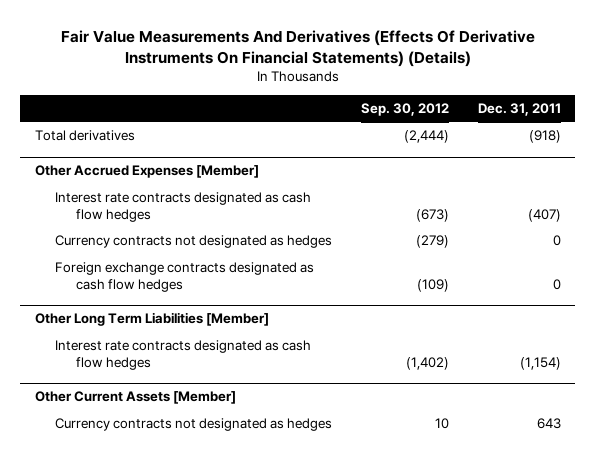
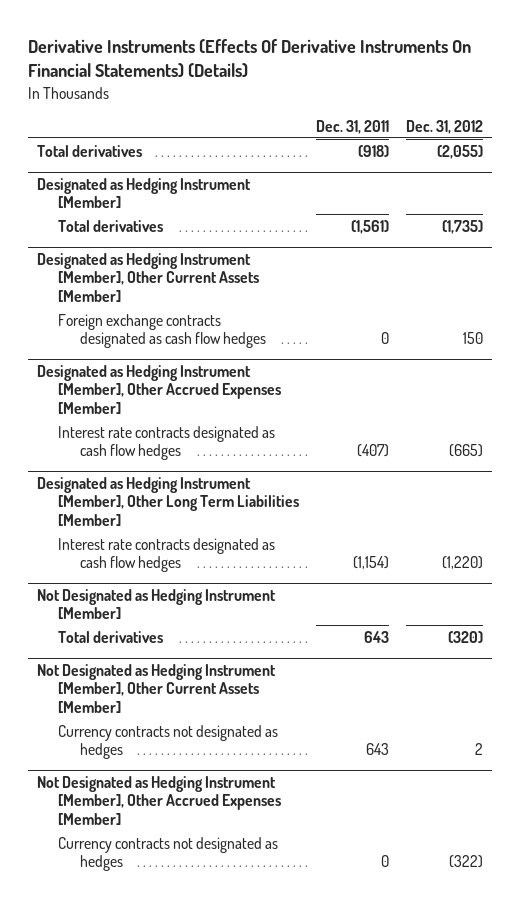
- Fair Value Measurements And Derivatives (Effects Of Derivative Instruments On Financial Statements) (Details)
+ Derivative Instruments (Effects Of Derivative Instruments On Financial Statements) (Details)
- | Sep. 30, 2012 | Dec. 31, 2011
+ | Dec. 31, 2011 | Dec. 31, 2012
- Other Accrued Expenses [Member]
- Interest rate contracts designated as cash flow hedges | (673) | (407)
- Currency contracts not designated as hedges | (279) | 0
+ Designated as Hedging Instrument [Member]
+ Total derivatives | (1,561) | (1,735)
+ Designated as Hedging Instrument [Member], Other Current Assets [Member]
- Other Long Term Liabilities [Member]
+ Designated as Hedging Instrument [Member], Other Accrued Expenses [Member]
+ Interest rate contracts designated as cash flow hedges | (407) | (665)
+ Designated as Hedging Instrument [Member], Other Long Term Liabilities [Member]
- Other Current Assets [Member]
+ Not Designated as Hedging Instrument [Member]
+ Total derivatives | 643 | (320)
+ Not Designated as Hedging Instrument [Member], Other Current Assets [Member]
+ Not Designated as Hedging Instrument [Member], Other Accrued Expenses [Member]
+ Currency contracts not designated as hedges | 0 | (322)

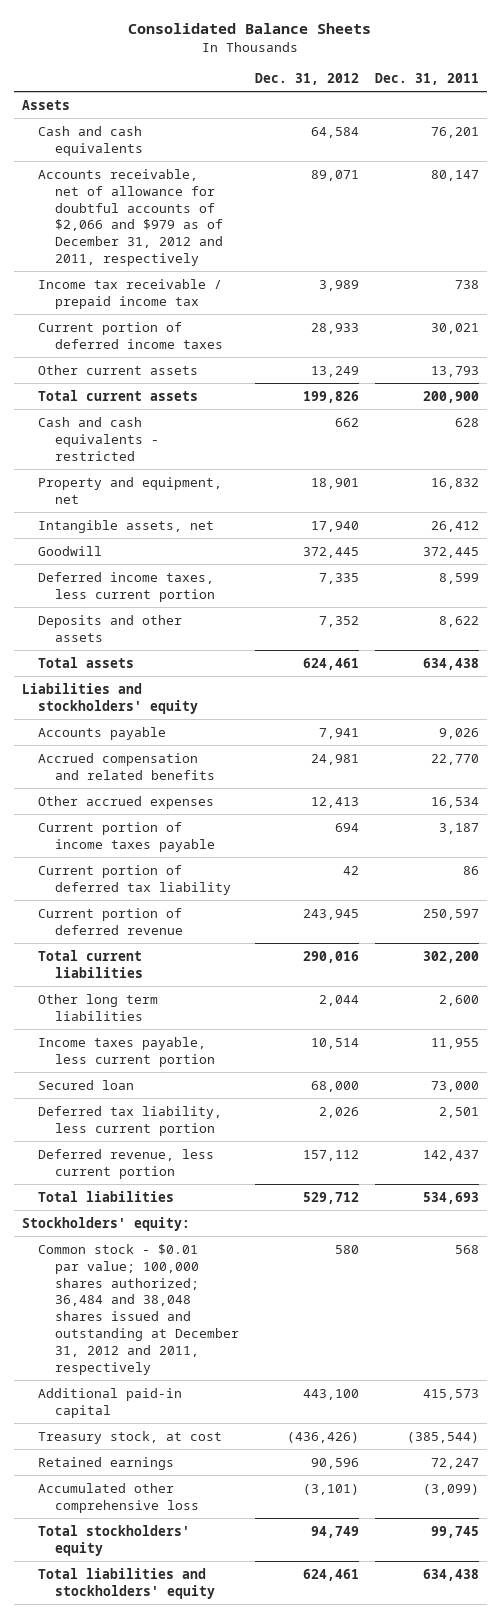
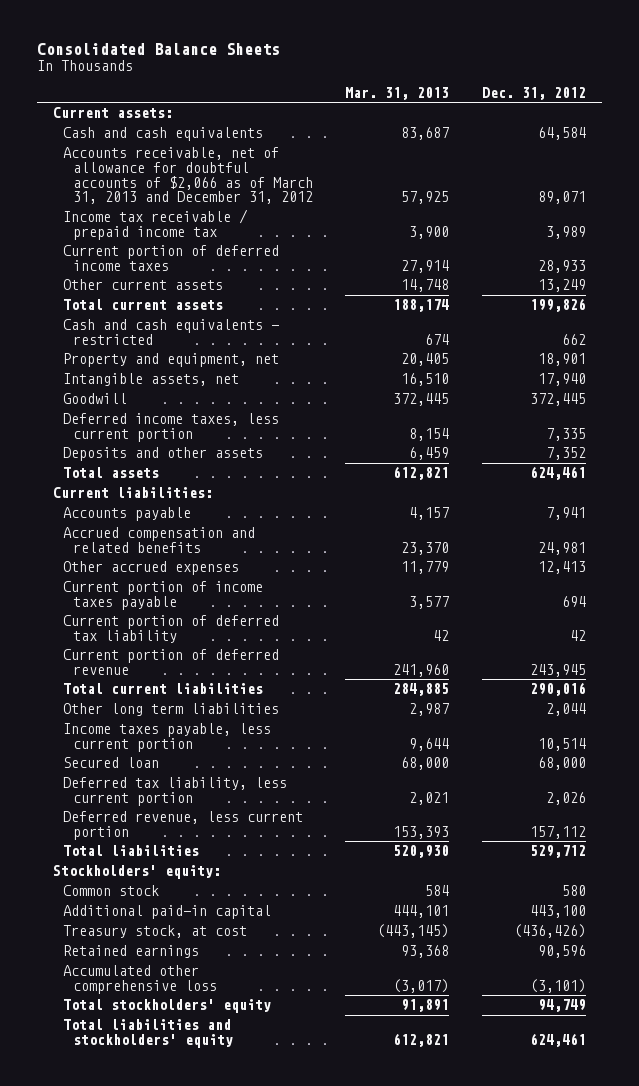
- | Dec. 31, 2012 | Dec. 31, 2011
+ | Mar. 31, 2013 | Dec. 31, 2012
- Assets
+ Current assets:
- Accounts receivable, net of allowance for doubtful accounts of $2,066 and $979 as of December 31, 2012 and 2011, respectively | 89,071 | 80,147
+ Accounts receivable, net of allowance for doubtful accounts of $2,066 as of March 31, 2013 and December 31, 2012 | 57,925 | 89,071
- Liabilities and stockholders' equity
+ Current liabilities:
- Common stock - $0.01 par value; 100,000 shares authorized; 36,484 and 38,048 shares issued and outstanding at December 31, 2012 and 2011, respectively | 580 | 568
+ Common stock | 584 | 580

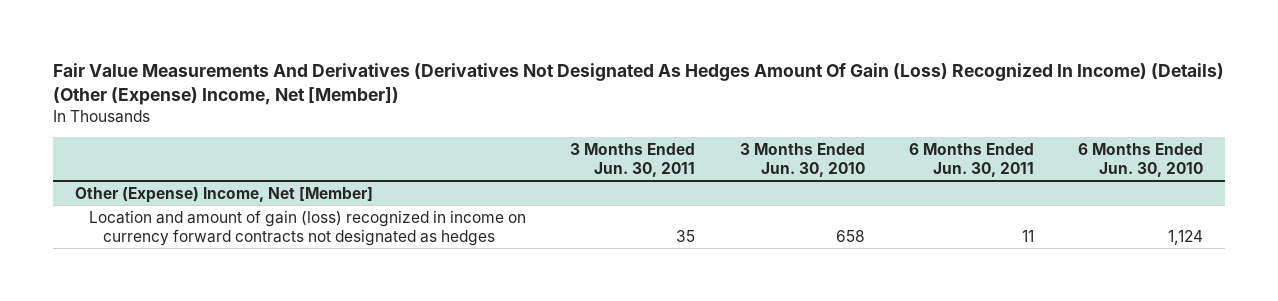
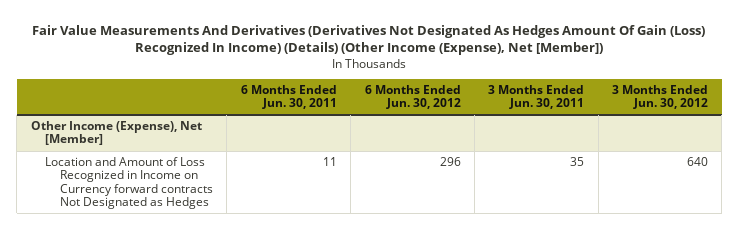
- Fair Value Measurements And Derivatives (Derivatives Not Designated As Hedges Amount Of Gain (Loss) Recognized In Income) (Details) (Other (Expense) Income, Net [Member])
+ Fair Value Measurements And Derivatives (Derivatives Not Designated As Hedges Amount Of Gain (Loss) Recognized In Income) (Details) (Other Income (Expense), Net [Member])
- | 3 Months Ended Jun. 30, 2011 | 3 Months Ended Jun. 30, 2010 | 6 Months Ended Jun. 30, 2011 | 6 Months Ended Jun. 30, 2010
+ | 6 Months Ended Jun. 30, 2011 | 6 Months Ended Jun. 30, 2012 | 3 Months Ended Jun. 30, 2011 | 3 Months Ended Jun. 30, 2012
- Other (Expense) Income, Net [Member]
- Location and amount of gain (loss) recognized in income on currency forward contracts not designated as hedges | 35 | 658 | 11 | 1,124
+ Other Income (Expense), Net [Member]
+ Location and Amount of Loss Recognized in Income on Currency forward contracts Not Designated as Hedges | 11 | 296 | 35 | 640

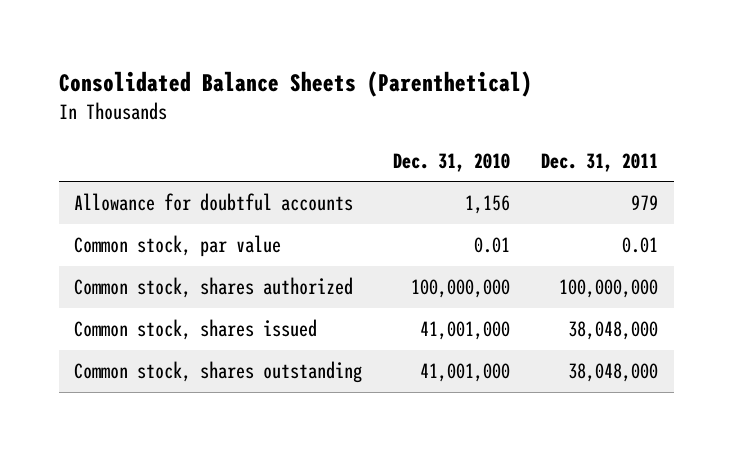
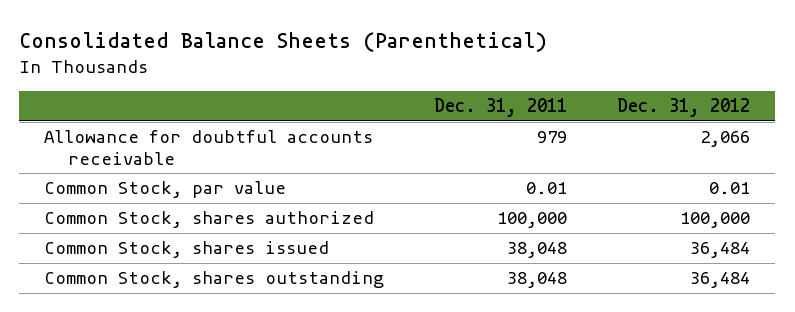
- | Dec. 31, 2010 | Dec. 31, 2011
+ | Dec. 31, 2011 | Dec. 31, 2012
- Allowance for doubtful accounts | 1,156 | 979
- Common stock, par value | 0.01 | 0.01
- Common stock, shares authorized | 100,000,000 | 100,000,000
- Common stock, shares issued | 41,001,000 | 38,048,000
- Common stock, shares outstanding | 41,001,000 | 38,048,000
+ Allowance for doubtful accounts receivable | 979 | 2,066
+ Common Stock, par value | 0.01 | 0.01
+ Common Stock, shares authorized | 100,000 | 100,000
+ Common Stock, shares issued | 38,048 | 36,484
+ Common Stock, shares outstanding | 38,048 | 36,484

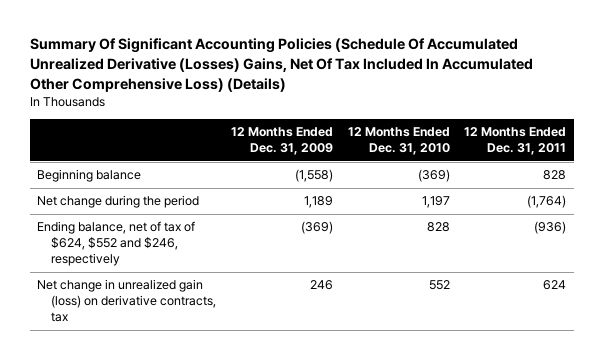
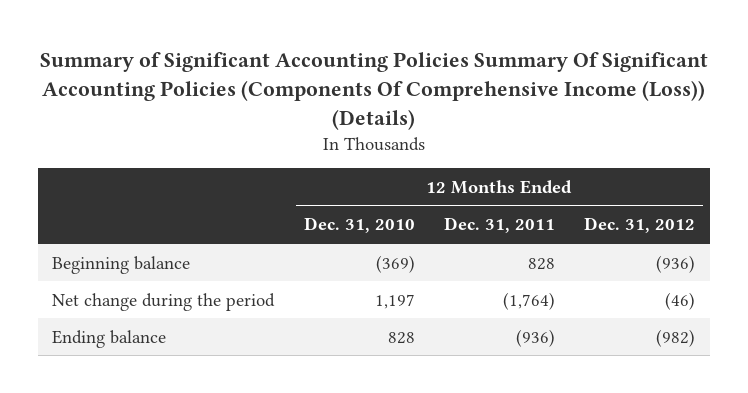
- Summary Of Significant Accounting Policies (Schedule Of Accumulated Unrealized Derivative (Losses) Gains, Net Of Tax Included In Accumulated Other Comprehensive Loss) (Details)
+ Summary of Significant Accounting Policies Summary Of Significant Accounting Policies (Components Of Comprehensive Income (Loss)) (Details)
- | 12 Months Ended Dec. 31, 2009 | 12 Months Ended Dec. 31, 2010 | 12 Months Ended Dec. 31, 2011
+ | 12 Months Ended Dec. 31, 2010 | 12 Months Ended Dec. 31, 2011 | 12 Months Ended Dec. 31, 2012
- Ending balance, net of tax of $624, $552 and $246, respectively | (369) | 828 | (936)
- Net change in unrealized gain (loss) on derivative contracts, tax | 246 | 552 | 624
+ Ending balance | 828 | (936) | (982)

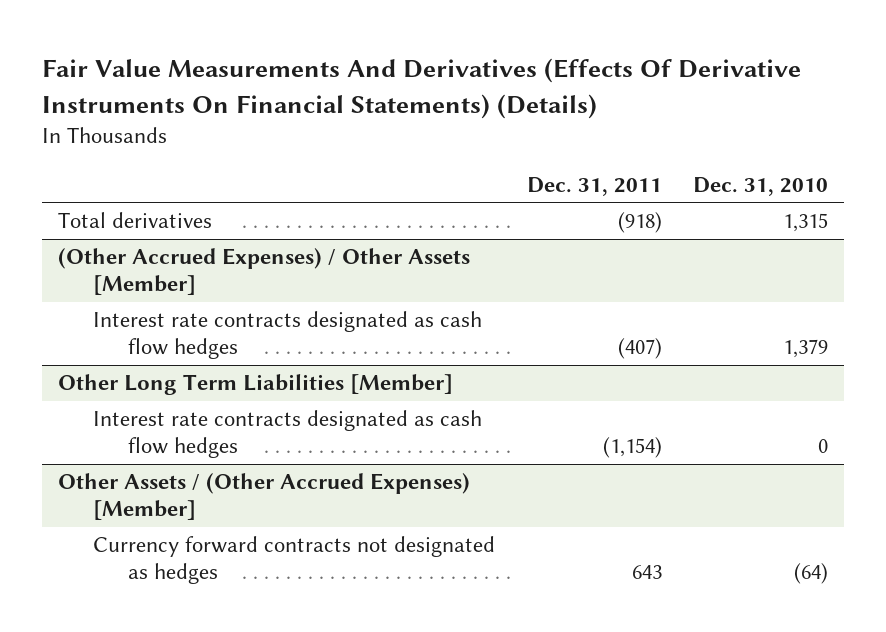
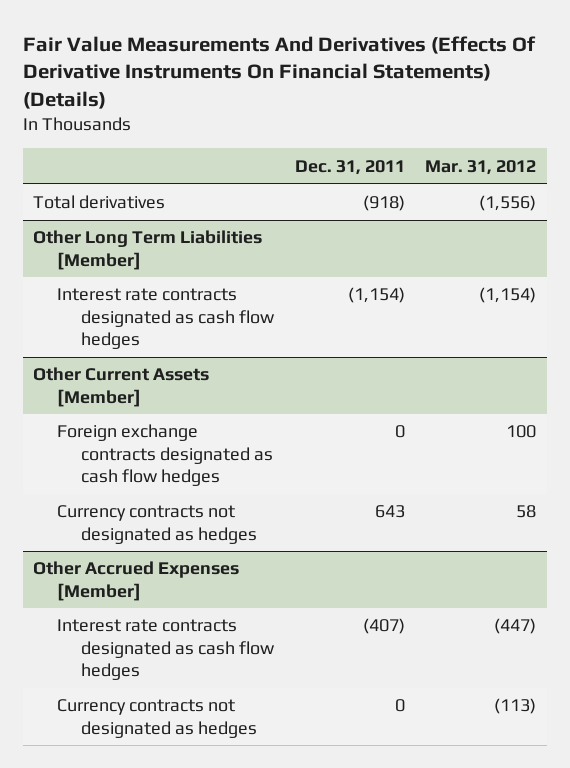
- | Dec. 31, 2011 | Dec. 31, 2010
+ | Dec. 31, 2011 | Mar. 31, 2012
- (Other Accrued Expenses) / Other Assets [Member]
- Interest rate contracts designated as cash flow hedges | (407) | 1,379
- Other Assets / (Other Accrued Expenses) [Member]
- Currency forward contracts not designated as hedges | 643 | (64)
+ Other Current Assets [Member]
+ Foreign exchange contracts designated as cash flow hedges | 0 | 100
+ Currency contracts not designated as hedges | 643 | 58
+ Other Accrued Expenses [Member]
+ Interest rate contracts designated as cash flow hedges | (407) | (447)
+ Currency contracts not designated as hedges | 0 | (113)

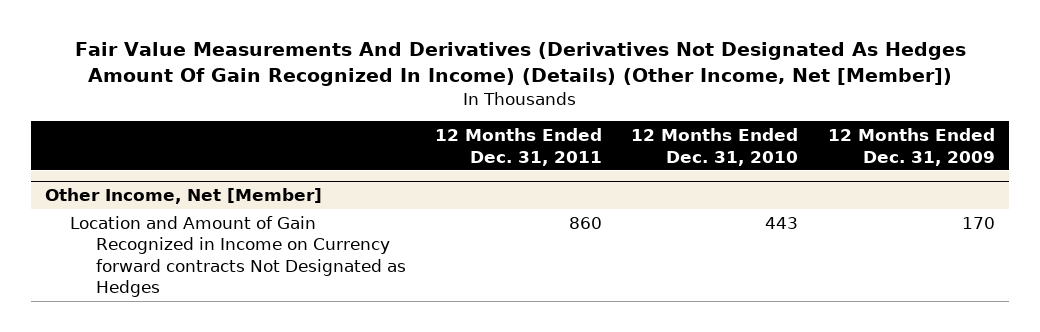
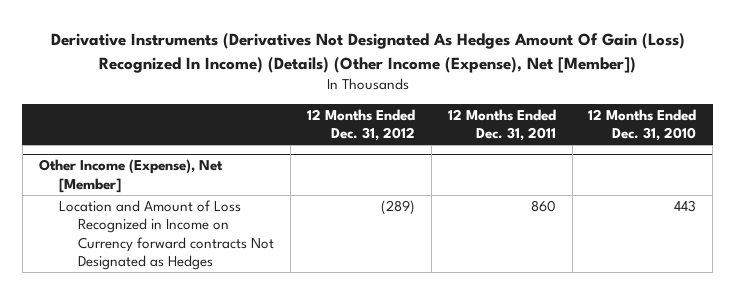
- Fair Value Measurements And Derivatives (Derivatives Not Designated As Hedges Amount Of Gain Recognized In Income) (Details) (Other Income, Net [Member])
+ Derivative Instruments (Derivatives Not Designated As Hedges Amount Of Gain (Loss) Recognized In Income) (Details) (Other Income (Expense), Net [Member])
- | 12 Months Ended Dec. 31, 2011 | 12 Months Ended Dec. 31, 2010 | 12 Months Ended Dec. 31, 2009
+ | 12 Months Ended Dec. 31, 2012 | 12 Months Ended Dec. 31, 2011 | 12 Months Ended Dec. 31, 2010
- Other Income, Net [Member]
- Location and Amount of Gain Recognized in Income on Currency forward contracts Not Designated as Hedges | 860 | 443 | 170
+ Other Income (Expense), Net [Member]
+ Location and Amount of Loss Recognized in Income on Currency forward contracts Not Designated as Hedges | (289) | 860 | 443

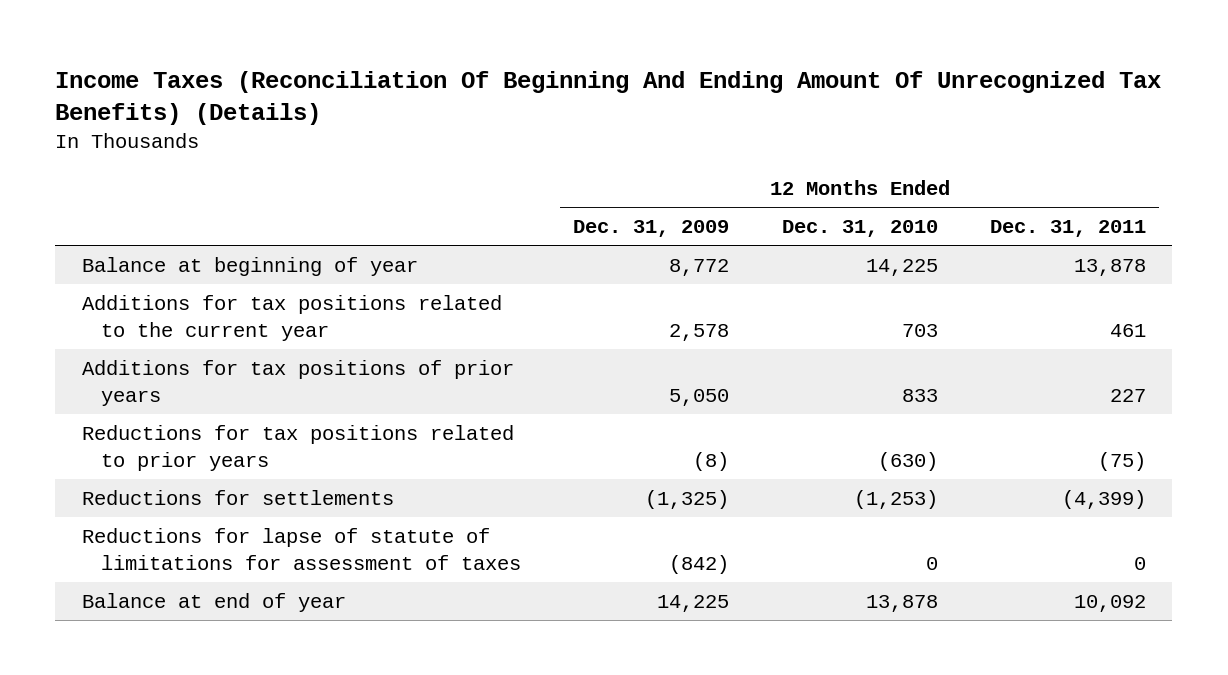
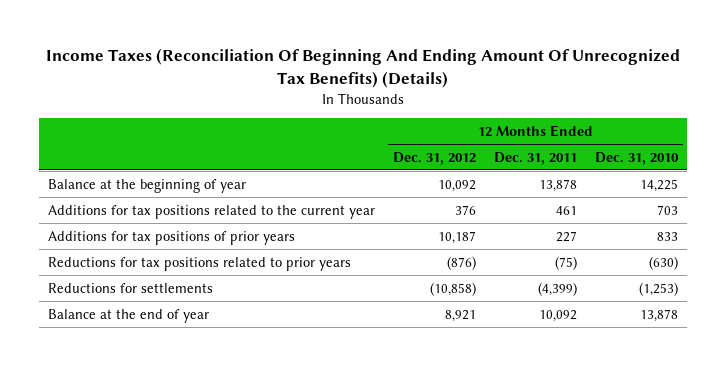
- | 12 Months Ended Dec. 31, 2009 | 12 Months Ended Dec. 31, 2010 | 12 Months Ended Dec. 31, 2011
+ | 12 Months Ended Dec. 31, 2012 | 12 Months Ended Dec. 31, 2011 | 12 Months Ended Dec. 31, 2010
- Balance at beginning of year | 8,772 | 14,225 | 13,878
+ Balance at the beginning of year | 10,092 | 13,878 | 14,225
- Reductions for lapse of statute of limitations for assessment of taxes | (842) | 0 | 0
- Balance at end of year | 14,225 | 13,878 | 10,092
+ Balance at the end of year | 8,921 | 10,092 | 13,878

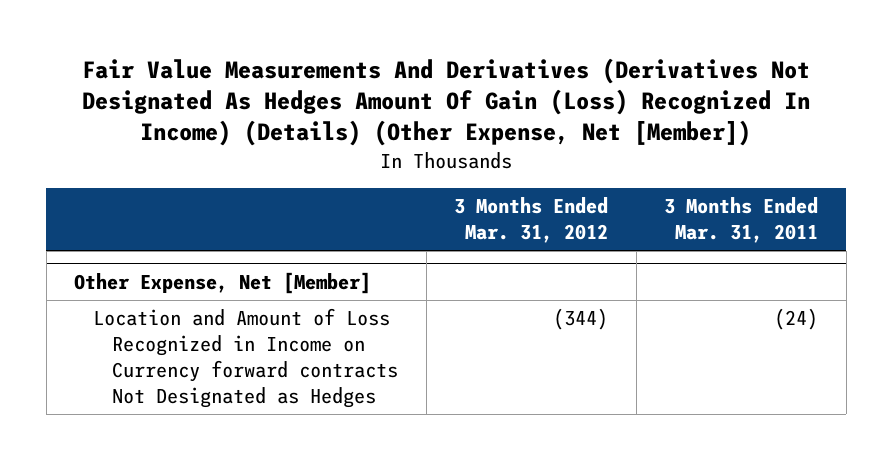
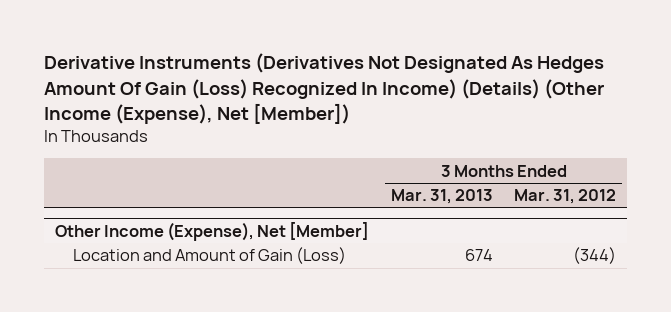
- Fair Value Measurements And Derivatives (Derivatives Not Designated As Hedges Amount Of Gain (Loss) Recognized In Income) (Details) (Other Expense, Net [Member])
+ Derivative Instruments (Derivatives Not Designated As Hedges Amount Of Gain (Loss) Recognized In Income) (Details) (Other Income (Expense), Net [Member])
- | 3 Months Ended Mar. 31, 2012 | 3 Months Ended Mar. 31, 2011
+ | 3 Months Ended Mar. 31, 2013 | 3 Months Ended Mar. 31, 2012
- Other Expense, Net [Member]
- Location and Amount of Loss Recognized in Income on Currency forward contracts Not Designated as Hedges | (344) | (24)
+ Other Income (Expense), Net [Member]
+ Location and Amount of Gain (Loss) | 674 | (344)

